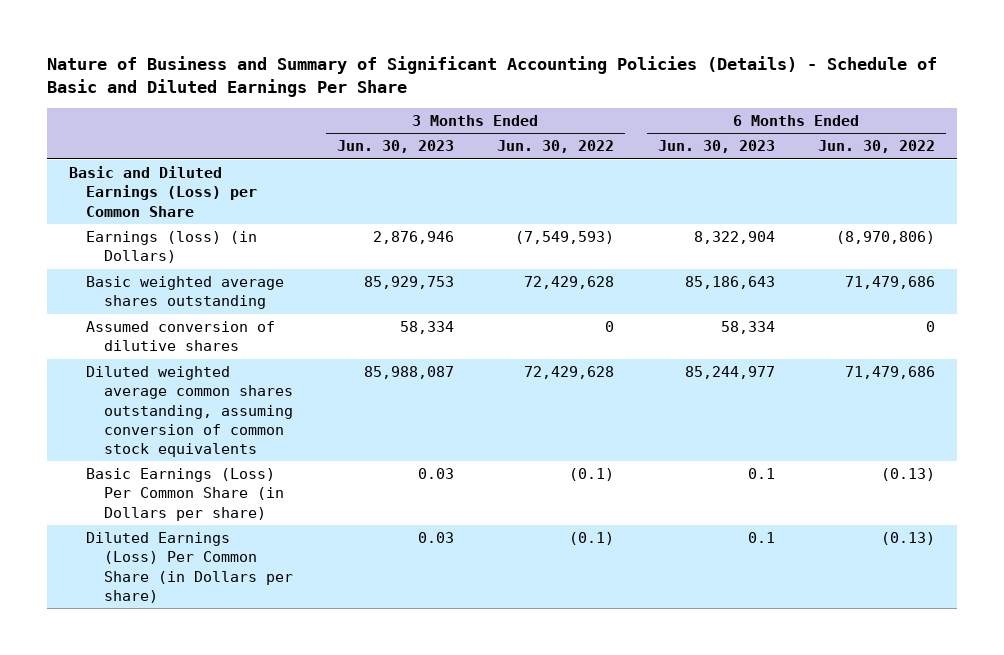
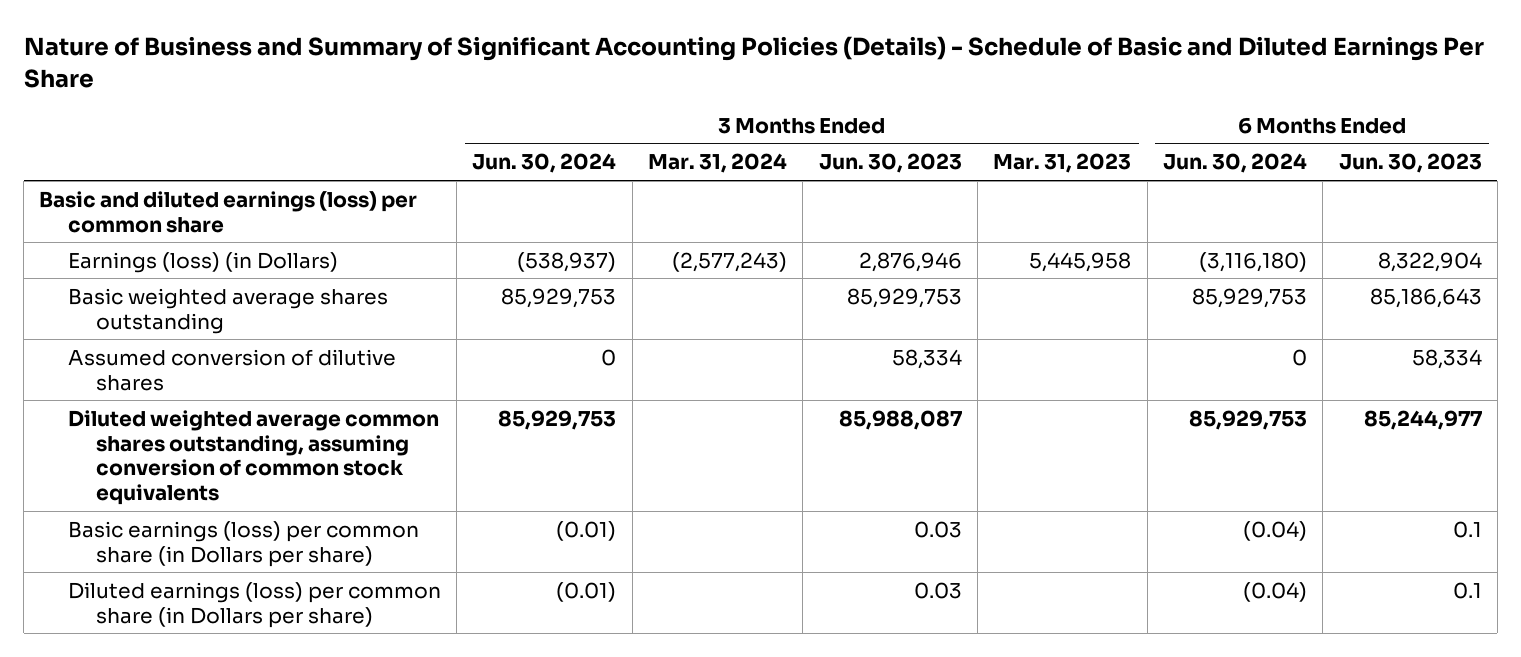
- | 3 Months Ended Jun. 30, 2023 | 3 Months Ended Jun. 30, 2022 | 6 Months Ended Jun. 30, 2023 | 6 Months Ended Jun. 30, 2022
+ | 3 Months Ended Jun. 30, 2024 | 3 Months Ended Mar. 31, 2024 | 3 Months Ended Jun. 30, 2023 | 3 Months Ended Mar. 31, 2023 | 6 Months Ended Jun. 30, 2024 | 6 Months Ended Jun. 30, 2023
- Basic and Diluted Earnings (Loss) per Common Share
+ Basic and diluted earnings (loss) per common share
- Basic Earnings (Loss) Per Common Share (in Dollars per share) | 0.03 | (0.1) | 0.1 | (0.13)
- Diluted Earnings (Loss) Per Common Share (in Dollars per share) | 0.03 | (0.1) | 0.1 | (0.13)
+ Basic earnings (loss) per common share (in Dollars per share) | (0.01) | | 0.03 | | (0.04) | 0.1
+ Diluted earnings (loss) per common share (in Dollars per share) | (0.01) | | 0.03 | | (0.04) | 0.1

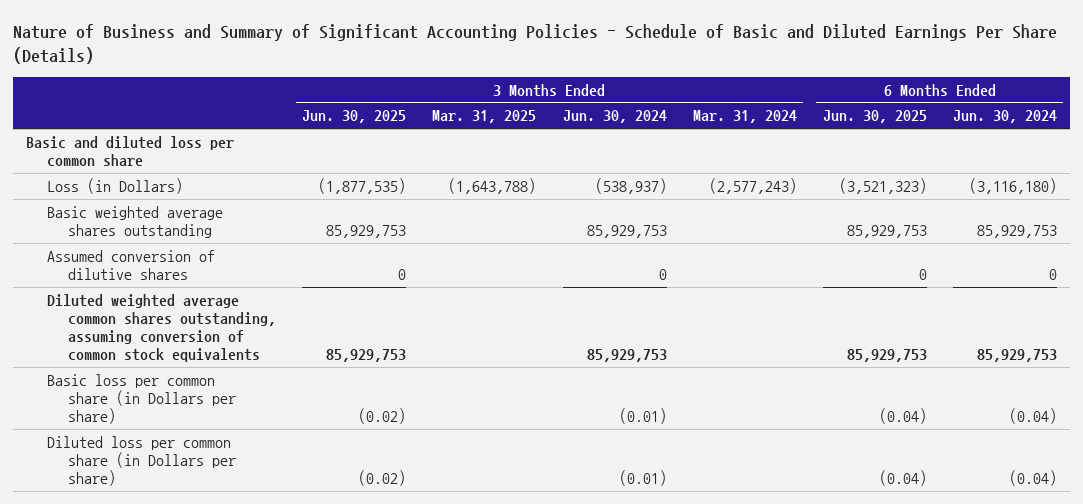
- Nature of Business and Summary of Significant Accounting Policies (Details) - Schedule of Basic and Diluted Earnings Per Share
+ Nature of Business and Summary of Significant Accounting Policies - Schedule of Basic and Diluted Earnings Per Share (Details)
- | 3 Months Ended Jun. 30, 2024 | 3 Months Ended Mar. 31, 2024 | 3 Months Ended Jun. 30, 2023 | 3 Months Ended Mar. 31, 2023 | 6 Months Ended Jun. 30, 2024 | 6 Months Ended Jun. 30, 2023
+ | 3 Months Ended Jun. 30, 2025 | 3 Months Ended Mar. 31, 2025 | 3 Months Ended Jun. 30, 2024 | 3 Months Ended Mar. 31, 2024 | 6 Months Ended Jun. 30, 2025 | 6 Months Ended Jun. 30, 2024
- Basic and diluted earnings (loss) per common share
- Earnings (loss) (in Dollars) | (538,937) | (2,577,243) | 2,876,946 | 5,445,958 | (3,116,180) | 8,322,904
+ Basic and diluted loss per common share
+ Loss (in Dollars) | (1,877,535) | (1,643,788) | (538,937) | (2,577,243) | (3,521,323) | (3,116,180)
- Basic earnings (loss) per common share (in Dollars per share) | (0.01) | | 0.03 | | (0.04) | 0.1
- Diluted earnings (loss) per common share (in Dollars per share) | (0.01) | | 0.03 | | (0.04) | 0.1
+ Basic loss per common share (in Dollars per share) | (0.02) | | (0.01) | | (0.04) | (0.04)
+ Diluted loss per common share (in Dollars per share) | (0.02) | | (0.01) | | (0.04) | (0.04)

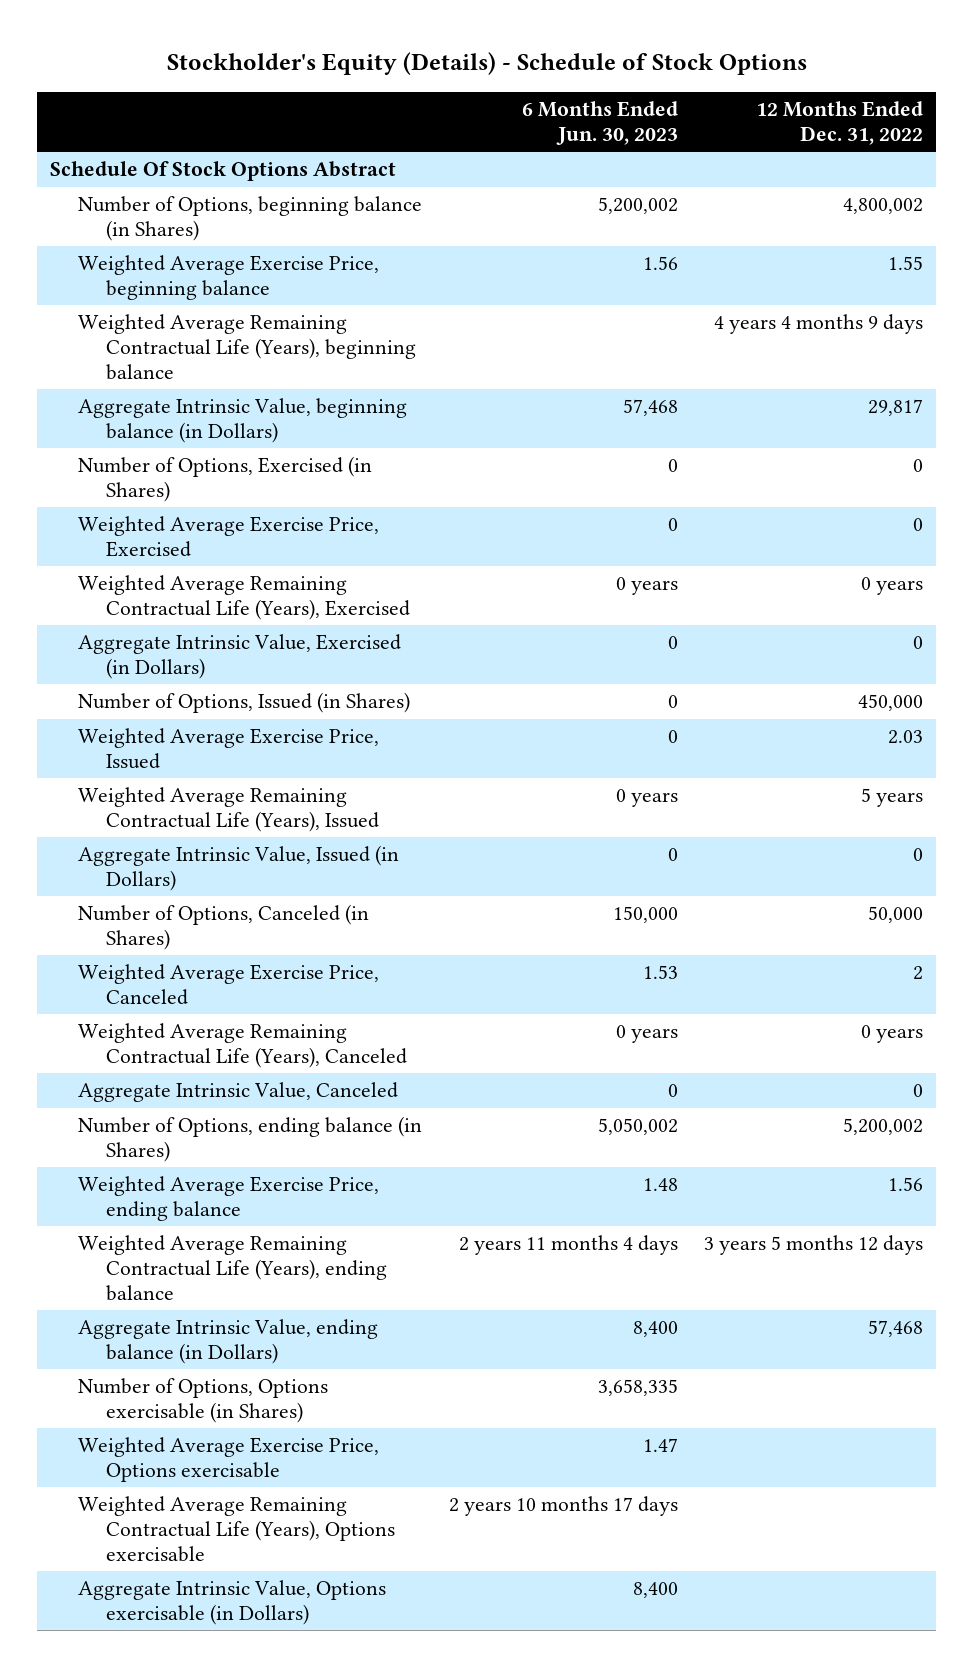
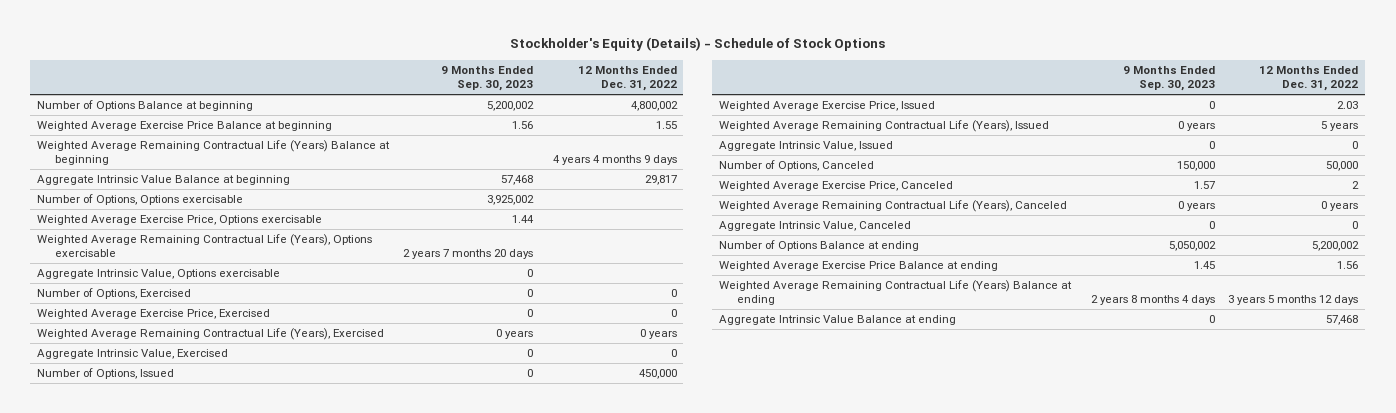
- | 6 Months Ended Jun. 30, 2023 | 12 Months Ended Dec. 31, 2022
+ | 9 Months Ended Sep. 30, 2023 | 12 Months Ended Dec. 31, 2022
- Schedule Of Stock Options Abstract
- Number of Options, beginning balance (in Shares) | 5,200,002 | 4,800,002
- Weighted Average Exercise Price, beginning balance | 1.56 | 1.55
- Weighted Average Remaining Contractual Life (Years), beginning balance | | 4 years 4 months 9 days
- Aggregate Intrinsic Value, beginning balance (in Dollars) | 57,468 | 29,817
- Number of Options, Exercised (in Shares) | 0 | 0
+ Number of Options Balance at beginning | 5,200,002 | 4,800,002
+ Weighted Average Exercise Price Balance at beginning | 1.56 | 1.55
+ Weighted Average Remaining Contractual Life (Years) Balance at beginning | | 4 years 4 months 9 days
+ Aggregate Intrinsic Value Balance at beginning | 57,468 | 29,817
+ Number of Options, Options exercisable | 3,925,002 |
moved up: Weighted Average Exercise Price, Options exercisable | 1.44 |
moved up: Weighted Average Remaining Contractual Life (Years), Options exercisable | 2 years 7 months 20 days |
+ Aggregate Intrinsic Value, Options exercisable | 0 |
+ Number of Options, Exercised | 0 | 0
- Aggregate Intrinsic Value, Exercised (in Dollars) | 0 | 0
- Number of Options, Issued (in Shares) | 0 | 450,000
+ Aggregate Intrinsic Value, Exercised | 0 | 0
+ Number of Options, Issued | 0 | 450,000
- Aggregate Intrinsic Value, Issued (in Dollars) | 0 | 0
- Number of Options, Canceled (in Shares) | 150,000 | 50,000
+ Aggregate Intrinsic Value, Issued | 0 | 0
+ Number of Options, Canceled | 150,000 | 50,000
- Number of Options, ending balance (in Shares) | 5,050,002 | 5,200,002
- Weighted Average Exercise Price, ending balance | 1.48 | 1.56
- Weighted Average Remaining Contractual Life (Years), ending balance | 2 years 11 months 4 days | 3 years 5 months 12 days
- Aggregate Intrinsic Value, ending balance (in Dollars) | 8,400 | 57,468
- Number of Options, Options exercisable (in Shares) | 3,658,335 |
- Aggregate Intrinsic Value, Options exercisable (in Dollars) | 8,400 |
+ Number of Options Balance at ending | 5,050,002 | 5,200,002
+ Weighted Average Exercise Price Balance at ending | 1.45 | 1.56
+ Weighted Average Remaining Contractual Life (Years) Balance at ending | 2 years 8 months 4 days | 3 years 5 months 12 days
+ Aggregate Intrinsic Value Balance at ending | 0 | 57,468

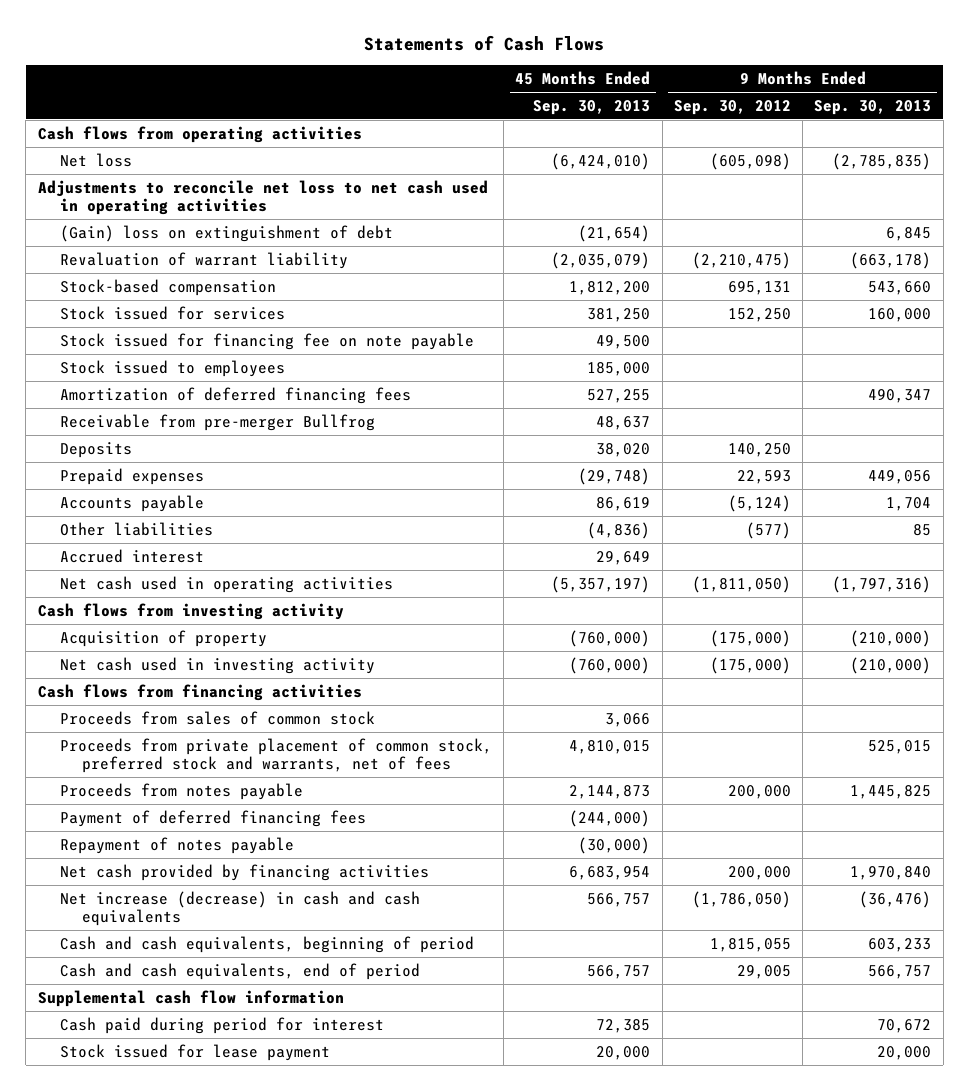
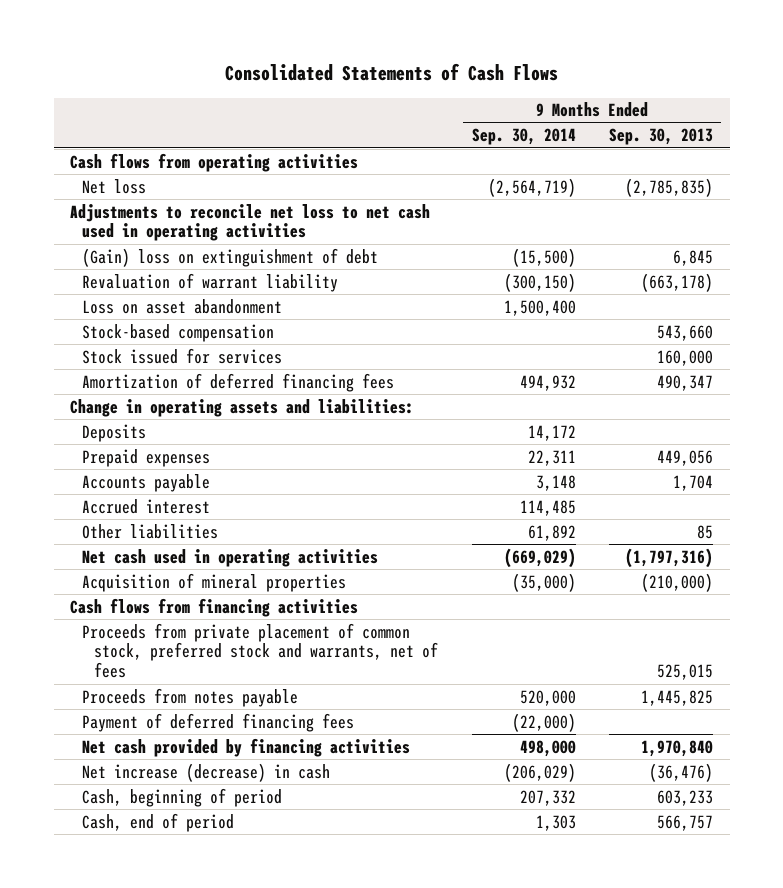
- Statements of Cash Flows
+ Consolidated Statements of Cash Flows
- | 45 Months Ended Sep. 30, 2013 | 9 Months Ended Sep. 30, 2012 | 9 Months Ended Sep. 30, 2013
+ | 9 Months Ended Sep. 30, 2014 | 9 Months Ended Sep. 30, 2013
+ Loss on asset abandonment | 1,500,400 |
- Stock issued for financing fee on note payable | 49,500 | |
- Stock issued to employees | 185,000 | |
- Receivable from pre-merger Bullfrog | 48,637 | |
+ Change in operating assets and liabilities:
moved down: Other liabilities | 61,892 | 85
- Cash flows from investing activity
- Acquisition of property | (760,000) | (175,000) | (210,000)
- Net cash used in investing activity | (760,000) | (175,000) | (210,000)
+ Acquisition of mineral properties | (35,000) | (210,000)
- Proceeds from sales of common stock | 3,066 | |
- Repayment of notes payable | (30,000) | |
- Net increase (decrease) in cash and cash equivalents | 566,757 | (1,786,050) | (36,476)
- Cash and cash equivalents, beginning of period | | 1,815,055 | 603,233
- Cash and cash equivalents, end of period | 566,757 | 29,005 | 566,757
- Supplemental cash flow information
- Cash paid during period for interest | 72,385 | | 70,672
- Stock issued for lease payment | 20,000 | | 20,000
+ Net increase (decrease) in cash | (206,029) | (36,476)
+ Cash, beginning of period | 207,332 | 603,233
+ Cash, end of period | 1,303 | 566,757

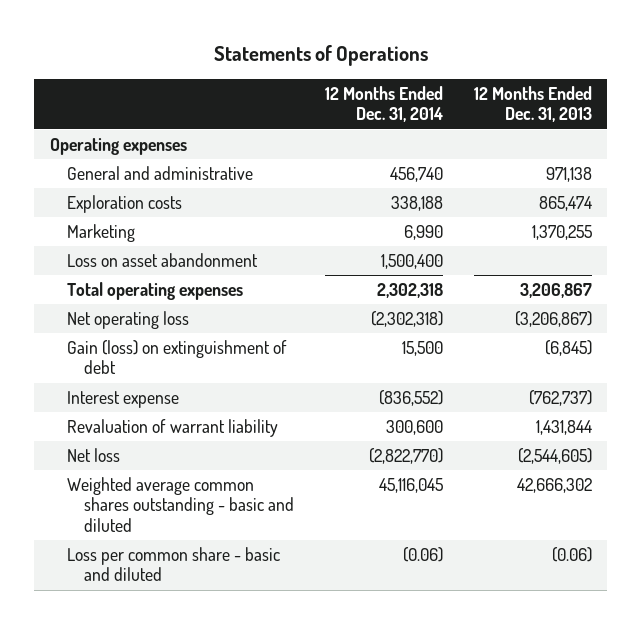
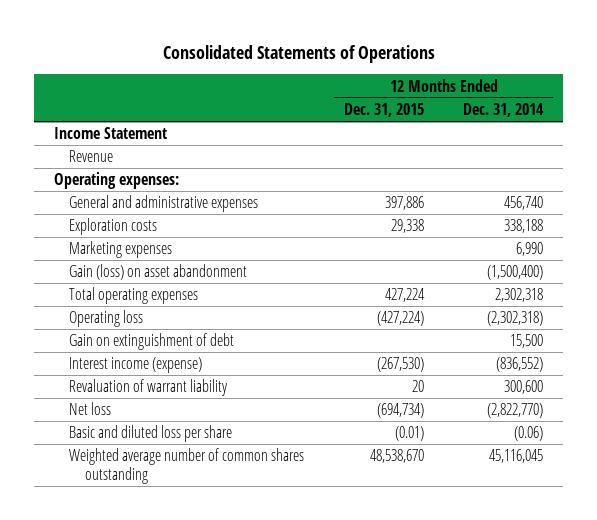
- Statements of Operations
+ Consolidated Statements of Operations
- | 12 Months Ended Dec. 31, 2014 | 12 Months Ended Dec. 31, 2013
+ | 12 Months Ended Dec. 31, 2015 | 12 Months Ended Dec. 31, 2014
- Operating expenses
- General and administrative | 456,740 | 971,138
+ Income Statement
+ Revenue
+ Operating expenses:
+ General and administrative expenses | 397,886 | 456,740
- Marketing | 6,990 | 1,370,255
- Loss on asset abandonment | 1,500,400 |
+ Marketing expenses | | 6,990
+ Gain (loss) on asset abandonment | | (1,500,400)
- Net operating loss | (2,302,318) | (3,206,867)
- Gain (loss) on extinguishment of debt | 15,500 | (6,845)
- Interest expense | (836,552) | (762,737)
+ Operating loss | (427,224) | (2,302,318)
+ Gain on extinguishment of debt | | 15,500
+ Interest income (expense) | (267,530) | (836,552)
- Weighted average common shares outstanding - basic and diluted | 45,116,045 | 42,666,302
- Loss per common share - basic and diluted | (0.06) | (0.06)
+ Basic and diluted loss per share | (0.01) | (0.06)
+ Weighted average number of common shares outstanding | 48,538,670 | 45,116,045

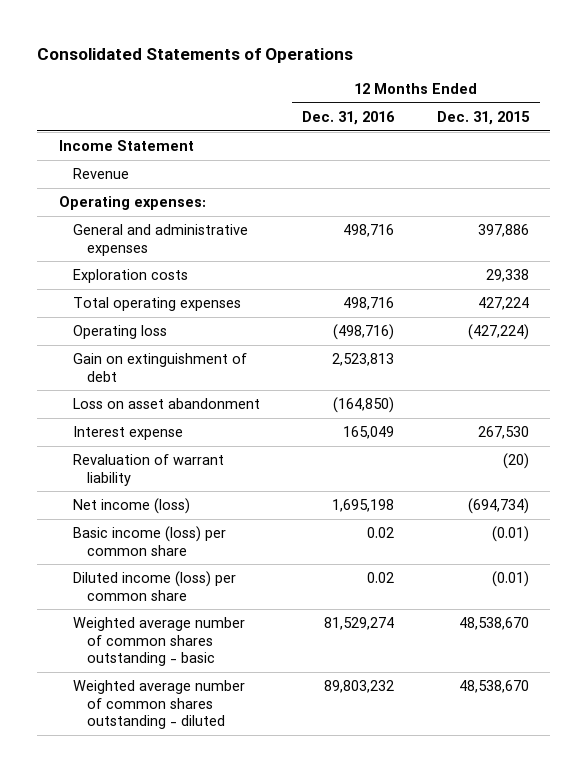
- | 12 Months Ended Dec. 31, 2015 | 12 Months Ended Dec. 31, 2014
+ | 12 Months Ended Dec. 31, 2016 | 12 Months Ended Dec. 31, 2015
- Marketing expenses | | 6,990
- Gain (loss) on asset abandonment | | (1,500,400)
- Interest income (expense) | (267,530) | (836,552)
- Revaluation of warrant liability | 20 | 300,600
- Net loss | (694,734) | (2,822,770)
- Basic and diluted loss per share | (0.01) | (0.06)
- Weighted average number of common shares outstanding | 48,538,670 | 45,116,045
+ Loss on asset abandonment | (164,850) |
+ Interest expense | 165,049 | 267,530
+ Revaluation of warrant liability | | (20)
+ Net income (loss) | 1,695,198 | (694,734)
+ Basic income (loss) per common share | 0.02 | (0.01)
+ Diluted income (loss) per common share | 0.02 | (0.01)
+ Weighted average number of common shares outstanding - basic | 81,529,274 | 48,538,670
+ Weighted average number of common shares outstanding - diluted | 89,803,232 | 48,538,670

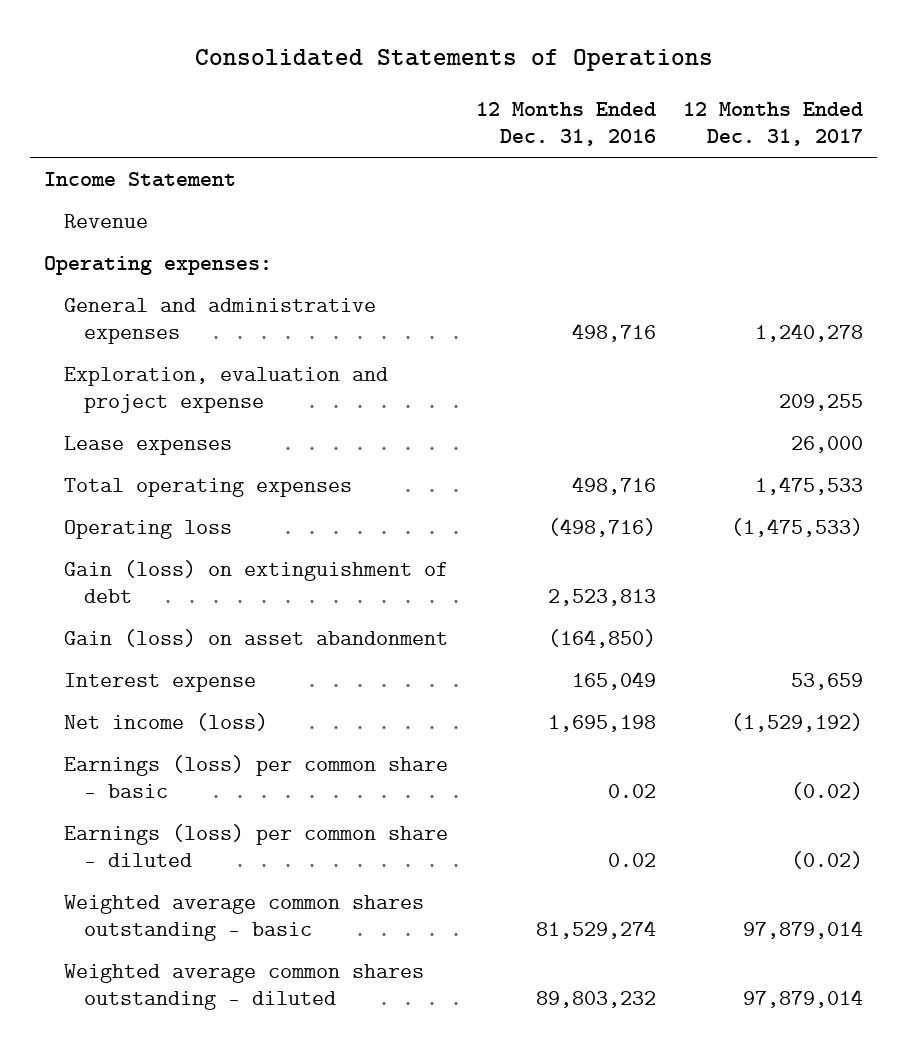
- | 12 Months Ended Dec. 31, 2016 | 12 Months Ended Dec. 31, 2015
+ | 12 Months Ended Dec. 31, 2016 | 12 Months Ended Dec. 31, 2017
- Exploration costs | | 29,338
+ Exploration, evaluation and project expense | | 209,255
+ Lease expenses | | 26,000
- Gain on extinguishment of debt | 2,523,813 |
- Loss on asset abandonment | (164,850) |
+ Gain (loss) on extinguishment of debt | 2,523,813 |
+ Gain (loss) on asset abandonment | (164,850) |
- Revaluation of warrant liability | | (20)
- Basic income (loss) per common share | 0.02 | (0.01)
- Diluted income (loss) per common share | 0.02 | (0.01)
- Weighted average number of common shares outstanding - basic | 81,529,274 | 48,538,670
- Weighted average number of common shares outstanding - diluted | 89,803,232 | 48,538,670
+ Earnings (loss) per common share - basic | 0.02 | (0.02)
+ Earnings (loss) per common share - diluted | 0.02 | (0.02)
+ Weighted average common shares outstanding - basic | 81,529,274 | 97,879,014
+ Weighted average common shares outstanding - diluted | 89,803,232 | 97,879,014

